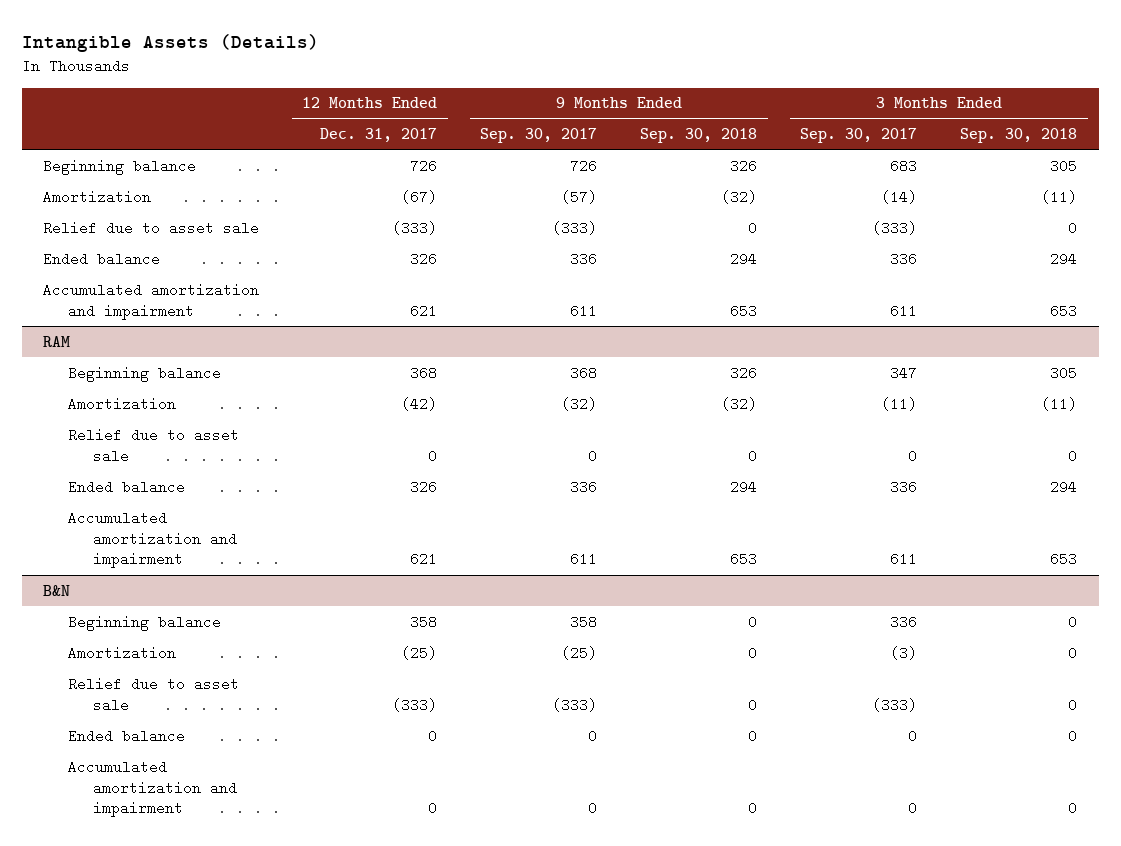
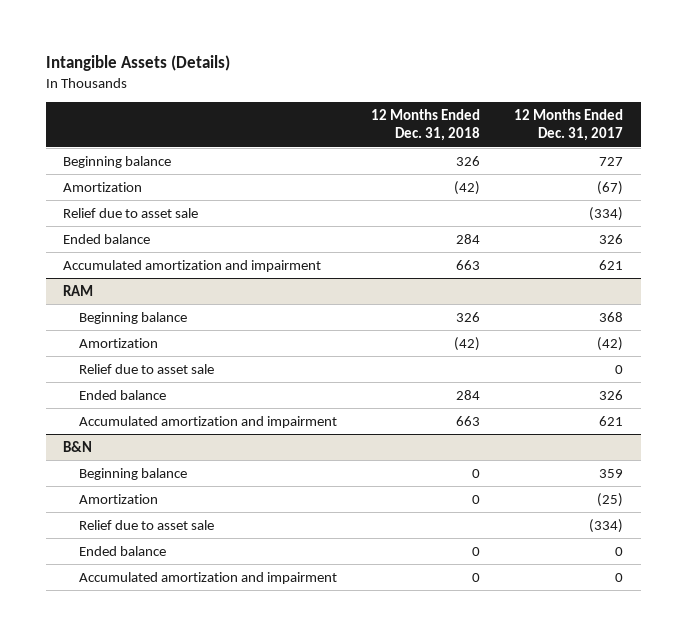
- | 12 Months Ended Dec. 31, 2017 | 9 Months Ended Sep. 30, 2017 | 9 Months Ended Sep. 30, 2018 | 3 Months Ended Sep. 30, 2017 | 3 Months Ended Sep. 30, 2018
+ | 12 Months Ended Dec. 31, 2018 | 12 Months Ended Dec. 31, 2017
- Beginning balance | 726 | 726 | 326 | 683 | 305
+ Beginning balance | 326 | 727
- Relief due to asset sale | (333) | (333) | 0 | (333) | 0
+ Relief due to asset sale | | (334)
@ B&N
- Beginning balance | 358 | 358 | 0 | 336 | 0
+ Beginning balance | 0 | 359
- Relief due to asset sale | (333) | (333) | 0 | (333) | 0
+ Relief due to asset sale | | (334)

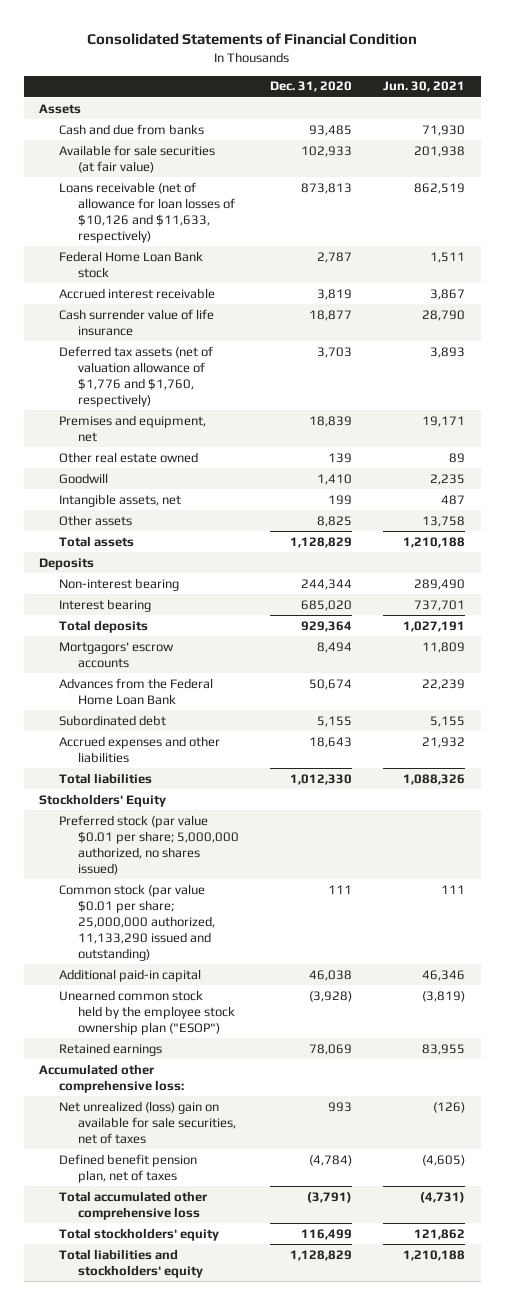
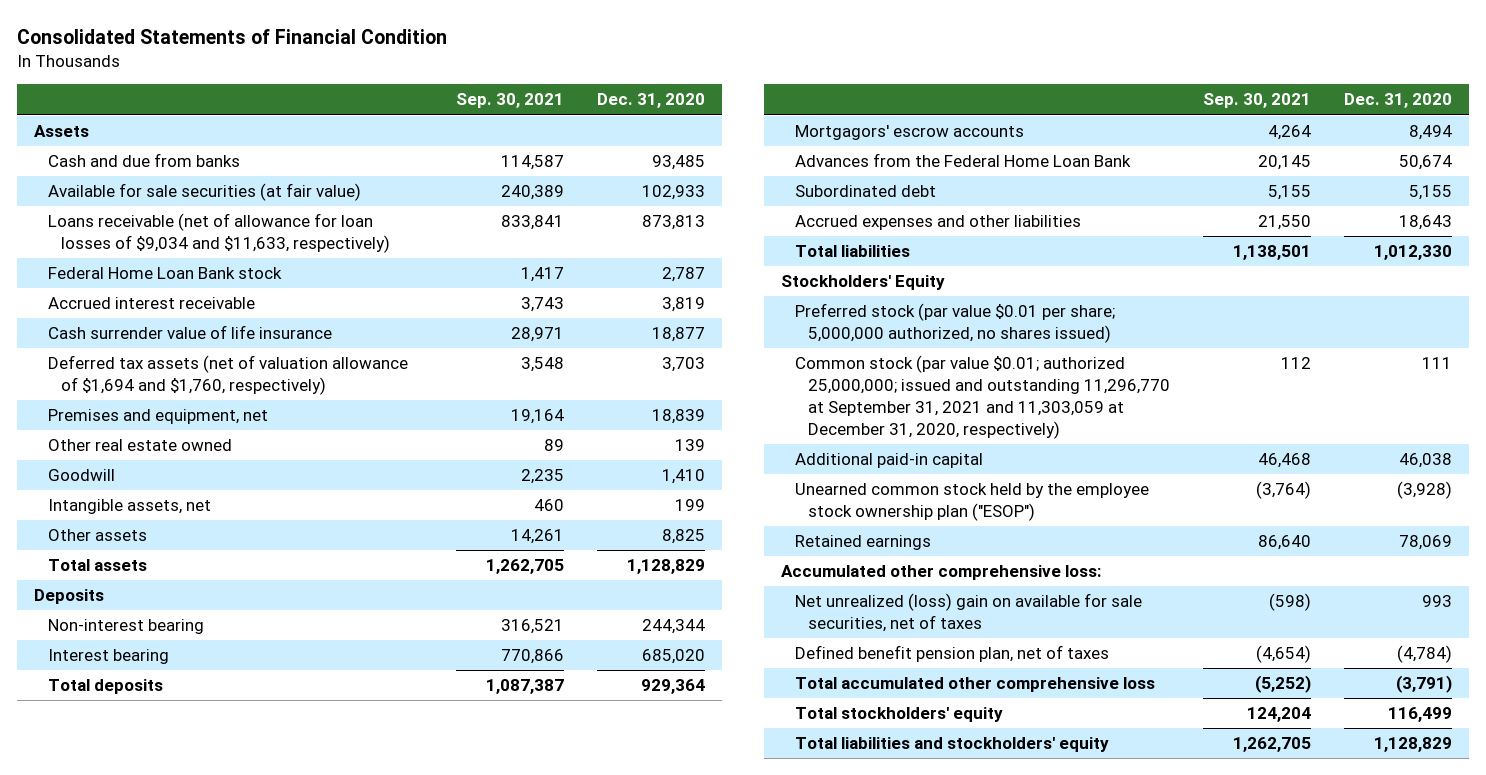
- | Dec. 31, 2020 | Jun. 30, 2021
+ | Sep. 30, 2021 | Dec. 31, 2020
- Loans receivable (net of allowance for loan losses of $10,126 and $11,633, respectively) | 873,813 | 862,519
+ Loans receivable (net of allowance for loan losses of $9,034 and $11,633, respectively) | 833,841 | 873,813
- Deferred tax assets (net of valuation allowance of $1,776 and $1,760, respectively) | 3,703 | 3,893
+ Deferred tax assets (net of valuation allowance of $1,694 and $1,760, respectively) | 3,548 | 3,703
- Common stock (par value $0.01 per share; 25,000,000 authorized, 11,133,290 issued and outstanding) | 111 | 111
+ Common stock (par value $0.01; authorized 25,000,000; issued and outstanding 11,296,770 at September 31, 2021 and 11,303,059 at December 31, 2020, respectively) | 112 | 111

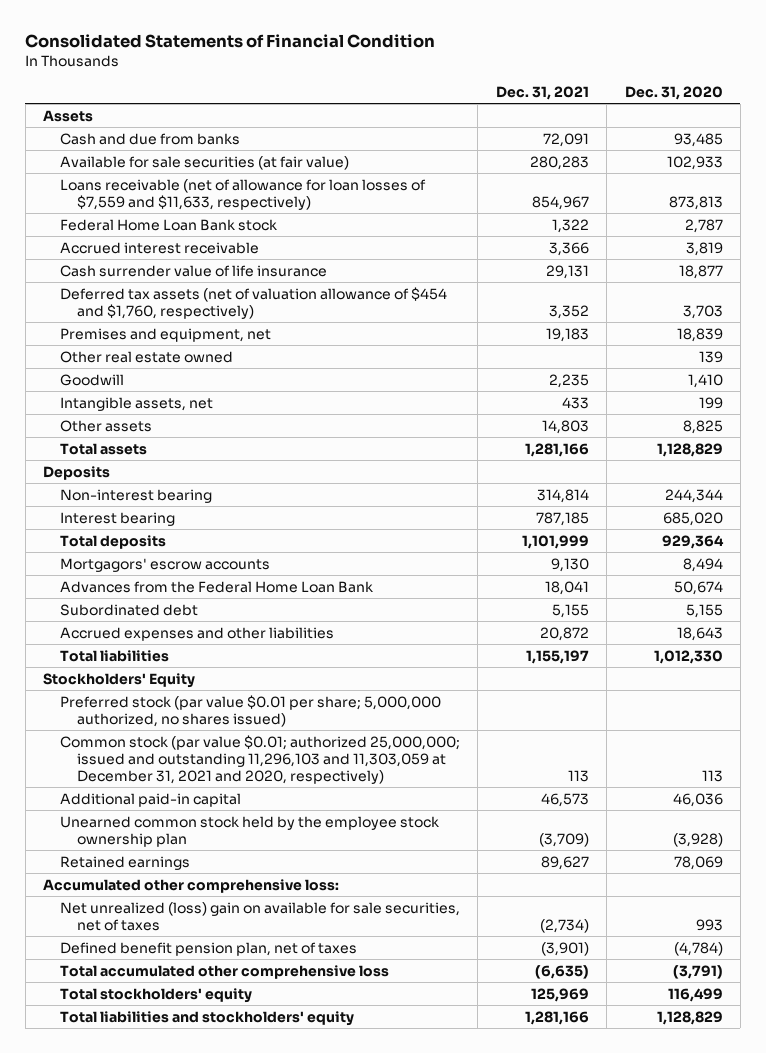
- | Sep. 30, 2021 | Dec. 31, 2020
+ | Dec. 31, 2021 | Dec. 31, 2020
- Loans receivable (net of allowance for loan losses of $9,034 and $11,633, respectively) | 833,841 | 873,813
+ Loans receivable (net of allowance for loan losses of $7,559 and $11,633, respectively) | 854,967 | 873,813
- Deferred tax assets (net of valuation allowance of $1,694 and $1,760, respectively) | 3,548 | 3,703
+ Deferred tax assets (net of valuation allowance of $454 and $1,760, respectively) | 3,352 | 3,703
- Common stock (par value $0.01; authorized 25,000,000; issued and outstanding 11,296,770 at September 31, 2021 and 11,303,059 at December 31, 2020, respectively) | 112 | 111
- Additional paid-in capital | 46,468 | 46,038
- Unearned common stock held by the employee stock ownership plan ("ESOP") | (3,764) | (3,928)
+ Common stock (par value $0.01; authorized 25,000,000; issued and outstanding 11,296,103 and 11,303,059 at December 31, 2021 and 2020, respectively) | 113 | 113
+ Additional paid-in capital | 46,573 | 46,036
+ Unearned common stock held by the employee stock ownership plan | (3,709) | (3,928)

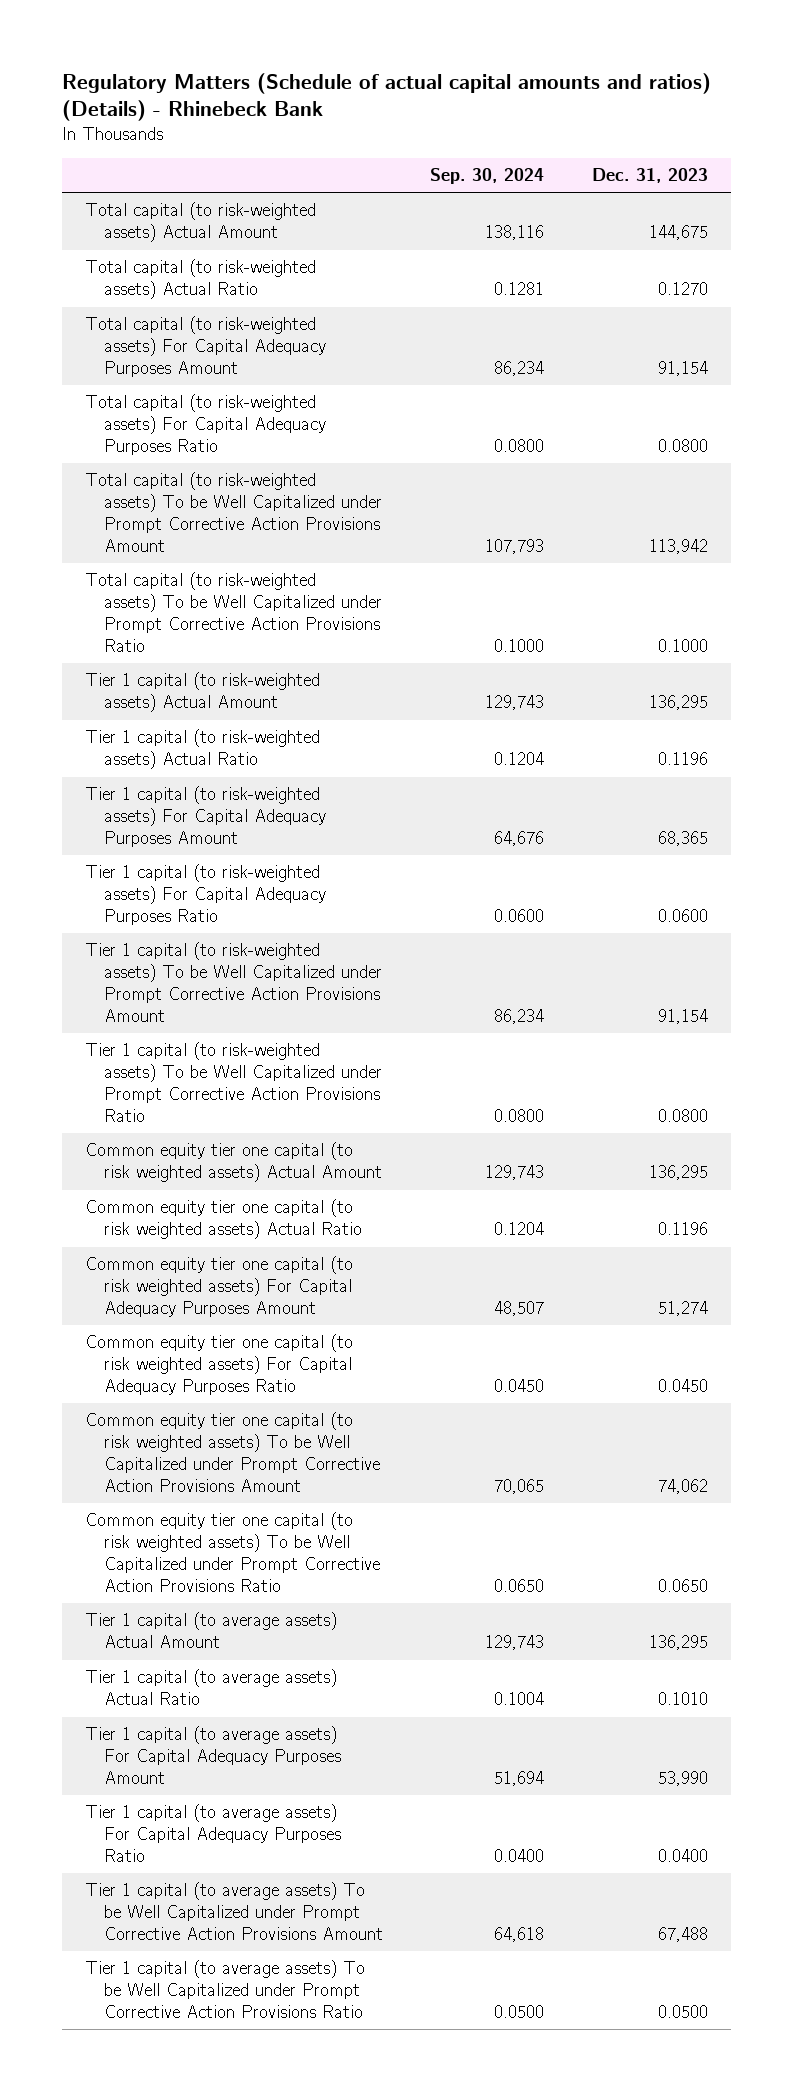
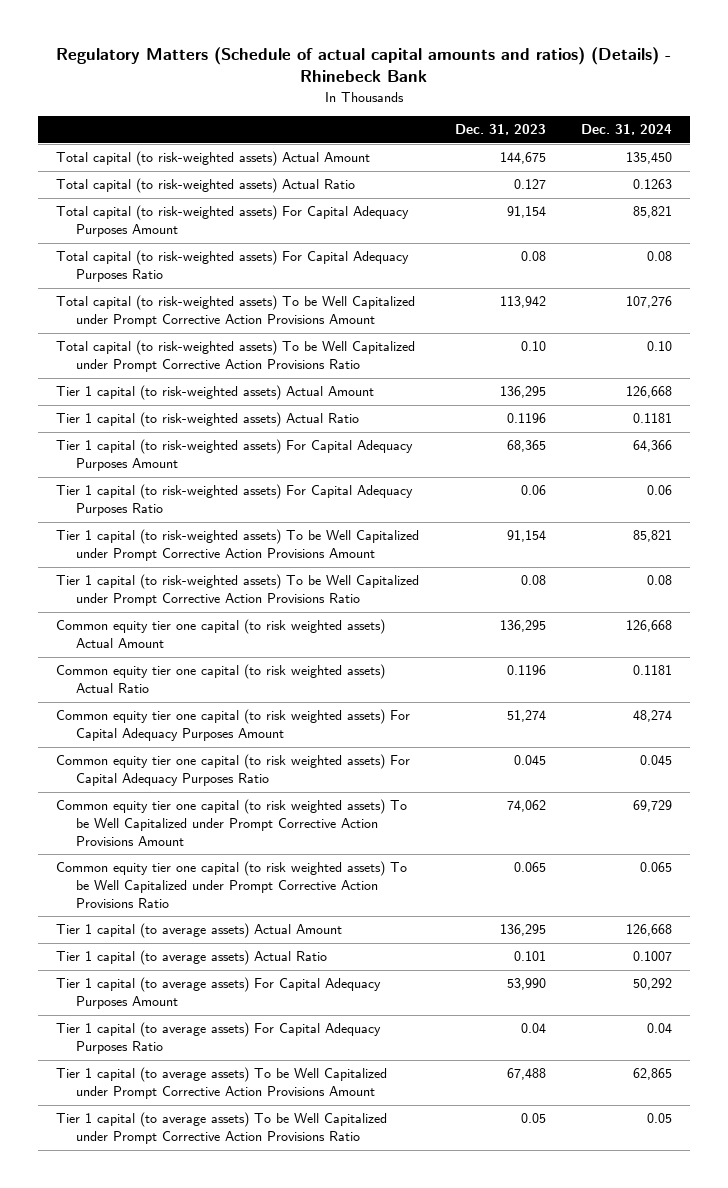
- | Sep. 30, 2024 | Dec. 31, 2023
+ | Dec. 31, 2023 | Dec. 31, 2024
- Total capital (to risk-weighted assets) Actual Ratio | 0.1281 | 0.1270
+ Total capital (to risk-weighted assets) Actual Ratio | 0.127 | 0.1263
- Total capital (to risk-weighted assets) For Capital Adequacy Purposes Ratio | 0.0800 | 0.0800
+ Total capital (to risk-weighted assets) For Capital Adequacy Purposes Ratio | 0.08 | 0.08
- Total capital (to risk-weighted assets) To be Well Capitalized under Prompt Corrective Action Provisions Ratio | 0.1000 | 0.1000
+ Total capital (to risk-weighted assets) To be Well Capitalized under Prompt Corrective Action Provisions Ratio | 0.10 | 0.10
- Tier 1 capital (to risk-weighted assets) For Capital Adequacy Purposes Ratio | 0.0600 | 0.0600
+ Tier 1 capital (to risk-weighted assets) For Capital Adequacy Purposes Ratio | 0.06 | 0.06
- Tier 1 capital (to risk-weighted assets) To be Well Capitalized under Prompt Corrective Action Provisions Ratio | 0.0800 | 0.0800
+ Tier 1 capital (to risk-weighted assets) To be Well Capitalized under Prompt Corrective Action Provisions Ratio | 0.08 | 0.08
- Common equity tier one capital (to risk weighted assets) For Capital Adequacy Purposes Ratio | 0.0450 | 0.0450
+ Common equity tier one capital (to risk weighted assets) For Capital Adequacy Purposes Ratio | 0.045 | 0.045
- Common equity tier one capital (to risk weighted assets) To be Well Capitalized under Prompt Corrective Action Provisions Ratio | 0.0650 | 0.0650
+ Common equity tier one capital (to risk weighted assets) To be Well Capitalized under Prompt Corrective Action Provisions Ratio | 0.065 | 0.065
- Tier 1 capital (to average assets) Actual Ratio | 0.1004 | 0.1010
+ Tier 1 capital (to average assets) Actual Ratio | 0.101 | 0.1007
- Tier 1 capital (to average assets) For Capital Adequacy Purposes Ratio | 0.0400 | 0.0400
+ Tier 1 capital (to average assets) For Capital Adequacy Purposes Ratio | 0.04 | 0.04
- Tier 1 capital (to average assets) To be Well Capitalized under Prompt Corrective Action Provisions Ratio | 0.0500 | 0.0500
+ Tier 1 capital (to average assets) To be Well Capitalized under Prompt Corrective Action Provisions Ratio | 0.05 | 0.05

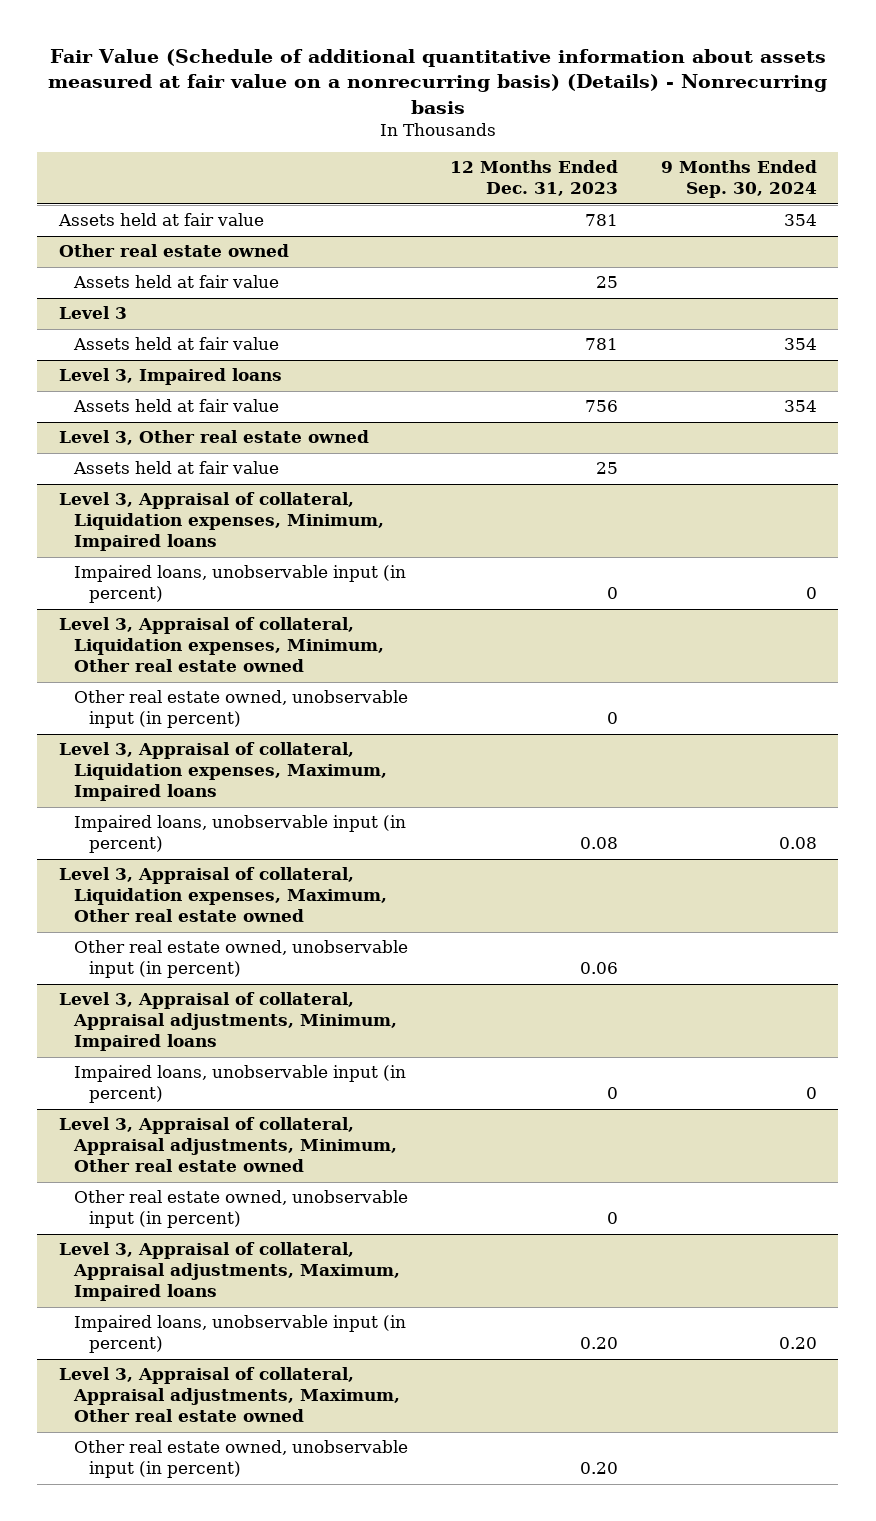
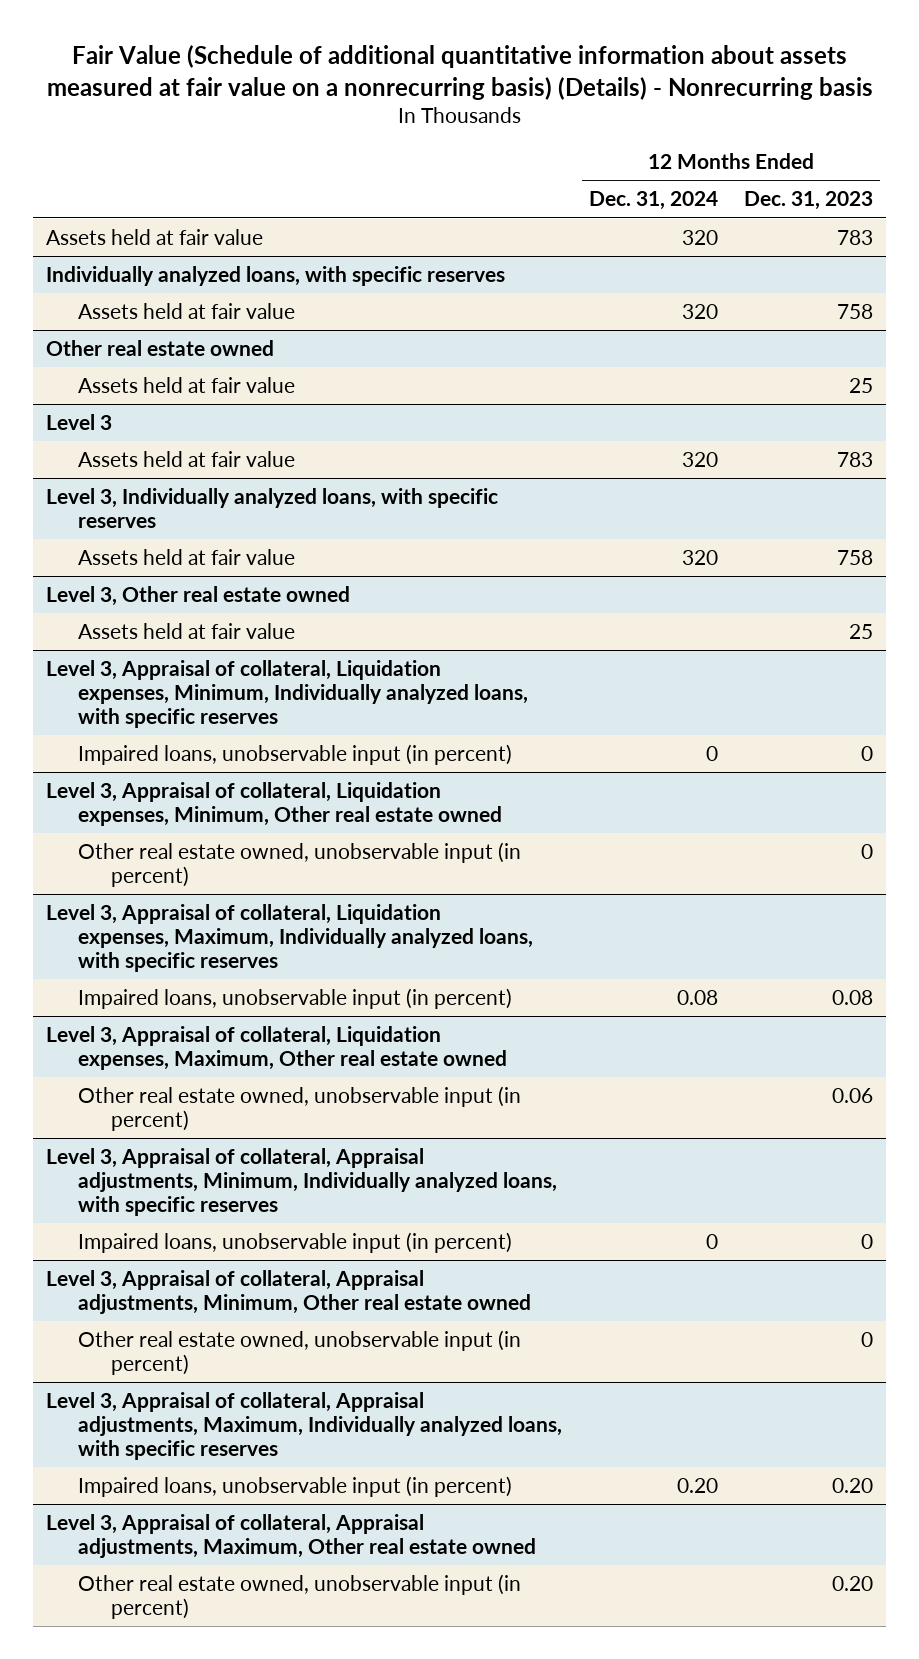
- | 12 Months Ended Dec. 31, 2023 | 9 Months Ended Sep. 30, 2024
+ | 12 Months Ended Dec. 31, 2024 | 12 Months Ended Dec. 31, 2023
- Assets held at fair value | 781 | 354
+ Assets held at fair value | 320 | 783
+ Individually analyzed loans, with specific reserves
+ Assets held at fair value | 320 | 758
@ Level 3
- Assets held at fair value | 781 | 354
- Level 3, Impaired loans
- Assets held at fair value | 756 | 354
@ Level 3
+ Assets held at fair value | 320 | 783
+ Level 3, Individually analyzed loans, with specific reserves
+ Assets held at fair value | 320 | 758
- Level 3, Appraisal of collateral, Liquidation expenses, Minimum, Impaired loans
+ Level 3, Appraisal of collateral, Liquidation expenses, Minimum, Individually analyzed loans, with specific reserves
- Level 3, Appraisal of collateral, Liquidation expenses, Maximum, Impaired loans
+ Level 3, Appraisal of collateral, Liquidation expenses, Maximum, Individually analyzed loans, with specific reserves
- Level 3, Appraisal of collateral, Appraisal adjustments, Minimum, Impaired loans
+ Level 3, Appraisal of collateral, Appraisal adjustments, Minimum, Individually analyzed loans, with specific reserves
- Level 3, Appraisal of collateral, Appraisal adjustments, Maximum, Impaired loans
+ Level 3, Appraisal of collateral, Appraisal adjustments, Maximum, Individually analyzed loans, with specific reserves

